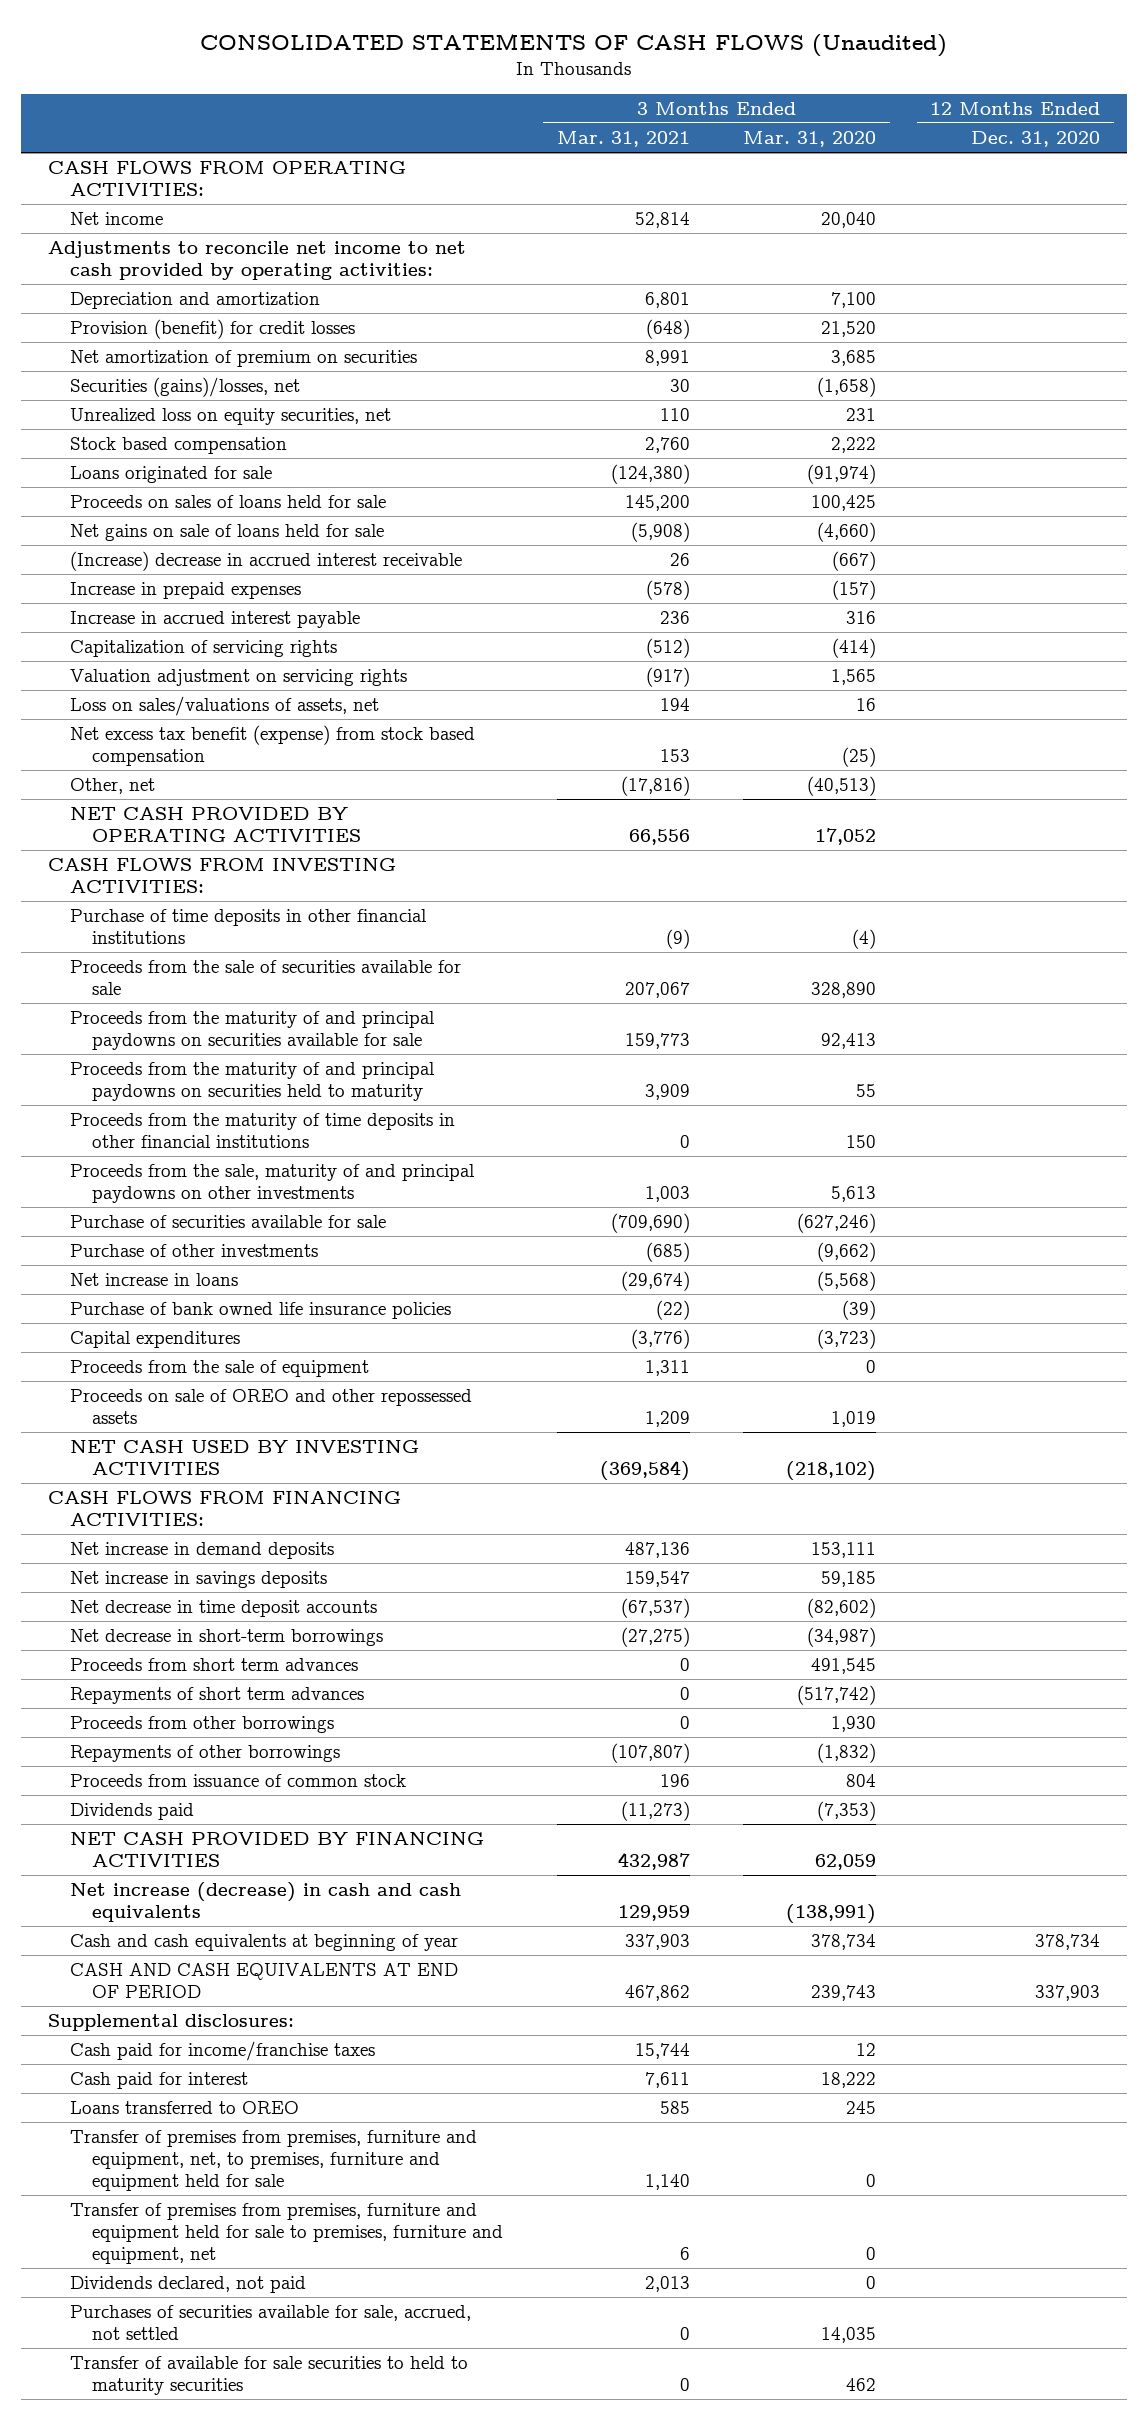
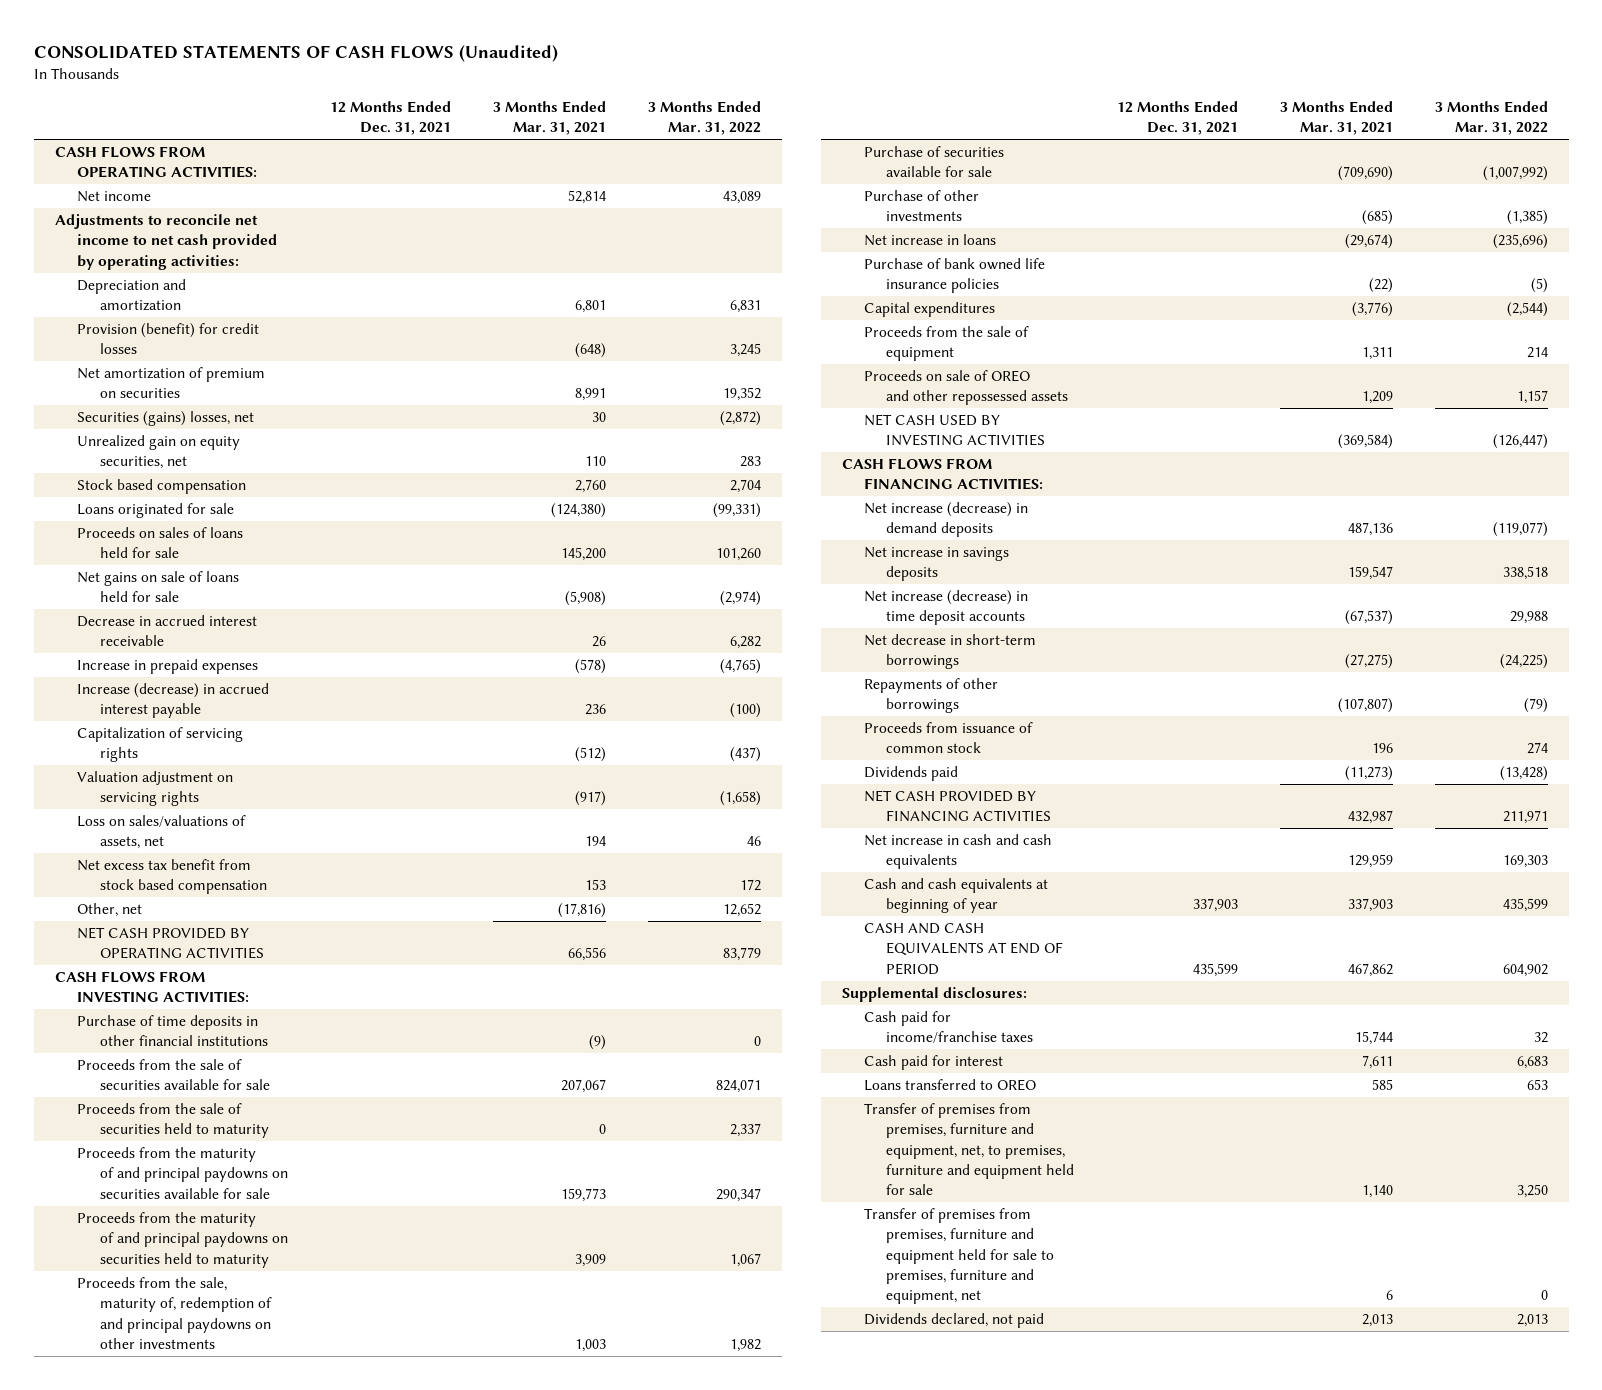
- | 3 Months Ended Mar. 31, 2021 | 3 Months Ended Mar. 31, 2020 | 12 Months Ended Dec. 31, 2020
+ | 12 Months Ended Dec. 31, 2021 | 3 Months Ended Mar. 31, 2021 | 3 Months Ended Mar. 31, 2022
- Securities (gains)/losses, net | 30 | (1,658) |
- Unrealized loss on equity securities, net | 110 | 231 |
+ Securities (gains) losses, net | | 30 | (2,872)
+ Unrealized gain on equity securities, net | | 110 | 283
- (Increase) decrease in accrued interest receivable | 26 | (667) |
+ Decrease in accrued interest receivable | | 26 | 6,282
- Increase in accrued interest payable | 236 | 316 |
+ Increase (decrease) in accrued interest payable | | 236 | (100)
- Net excess tax benefit (expense) from stock based compensation | 153 | (25) |
+ Net excess tax benefit from stock based compensation | | 153 | 172
+ Proceeds from the sale of securities held to maturity | | 0 | 2,337
- Proceeds from the maturity of time deposits in other financial institutions | 0 | 150 |
- Proceeds from the sale, maturity of and principal paydowns on other investments | 1,003 | 5,613 |
+ Proceeds from the sale, maturity of, redemption of and principal paydowns on other investments | | 1,003 | 1,982
- Net increase in demand deposits | 487,136 | 153,111 |
+ Net increase (decrease) in demand deposits | | 487,136 | (119,077)
- Net decrease in time deposit accounts | (67,537) | (82,602) |
+ Net increase (decrease) in time deposit accounts | | (67,537) | 29,988
- Proceeds from short term advances | 0 | 491,545 |
- Repayments of short term advances | 0 | (517,742) |
- Proceeds from other borrowings | 0 | 1,930 |
- Net increase (decrease) in cash and cash equivalents | 129,959 | (138,991) |
+ Net increase in cash and cash equivalents | | 129,959 | 169,303
- Purchases of securities available for sale, accrued, not settled | 0 | 14,035 |
- Transfer of available for sale securities to held to maturity securities | 0 | 462 |

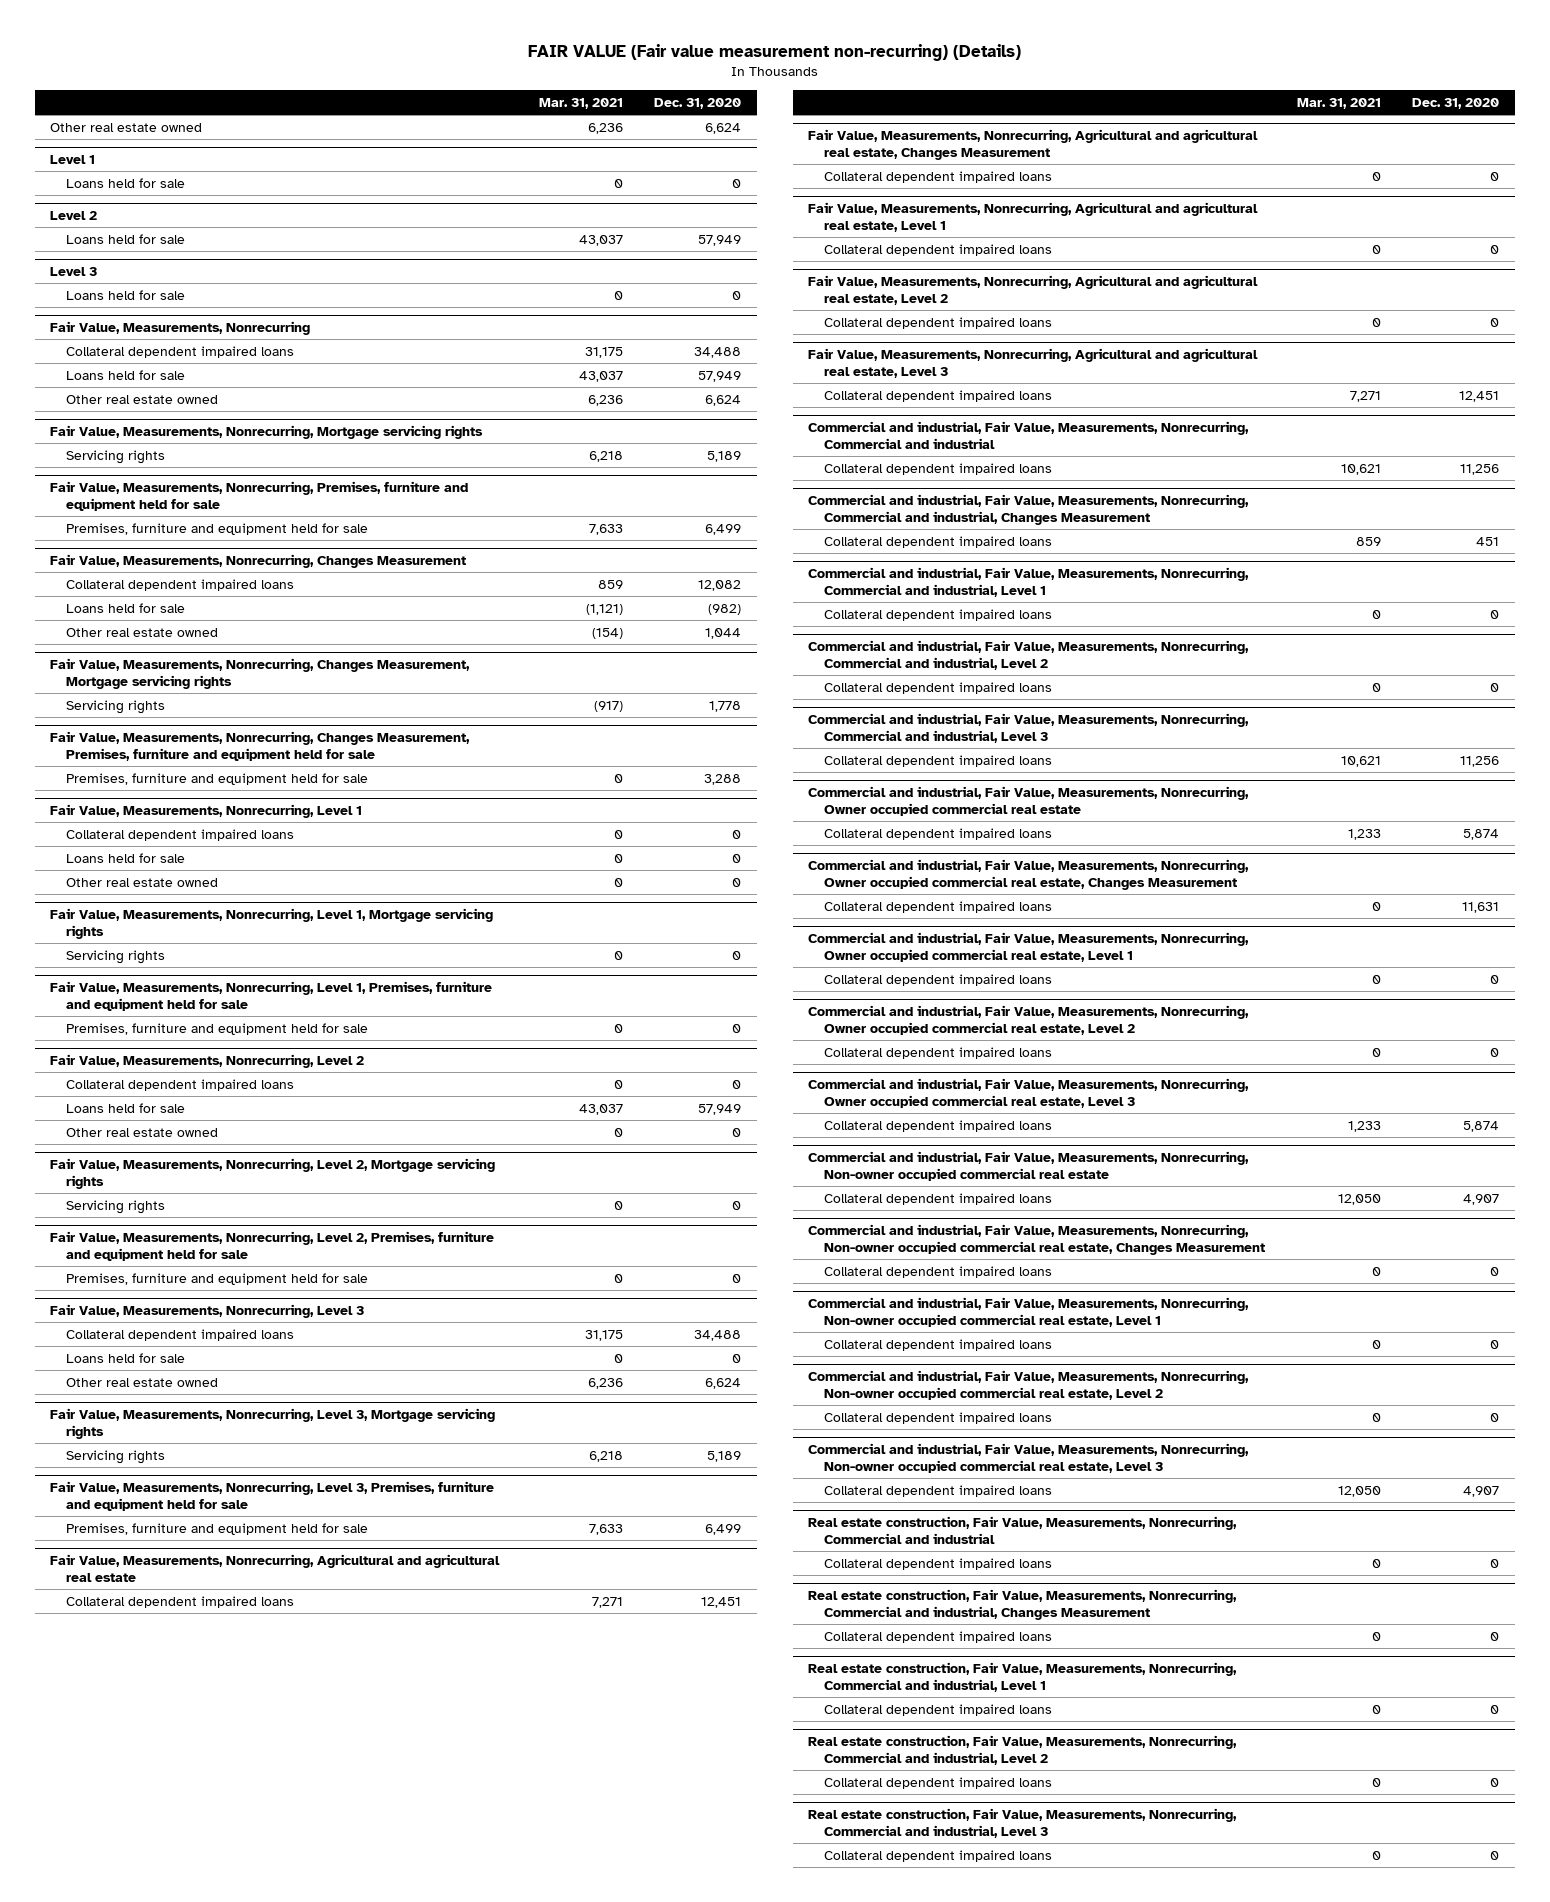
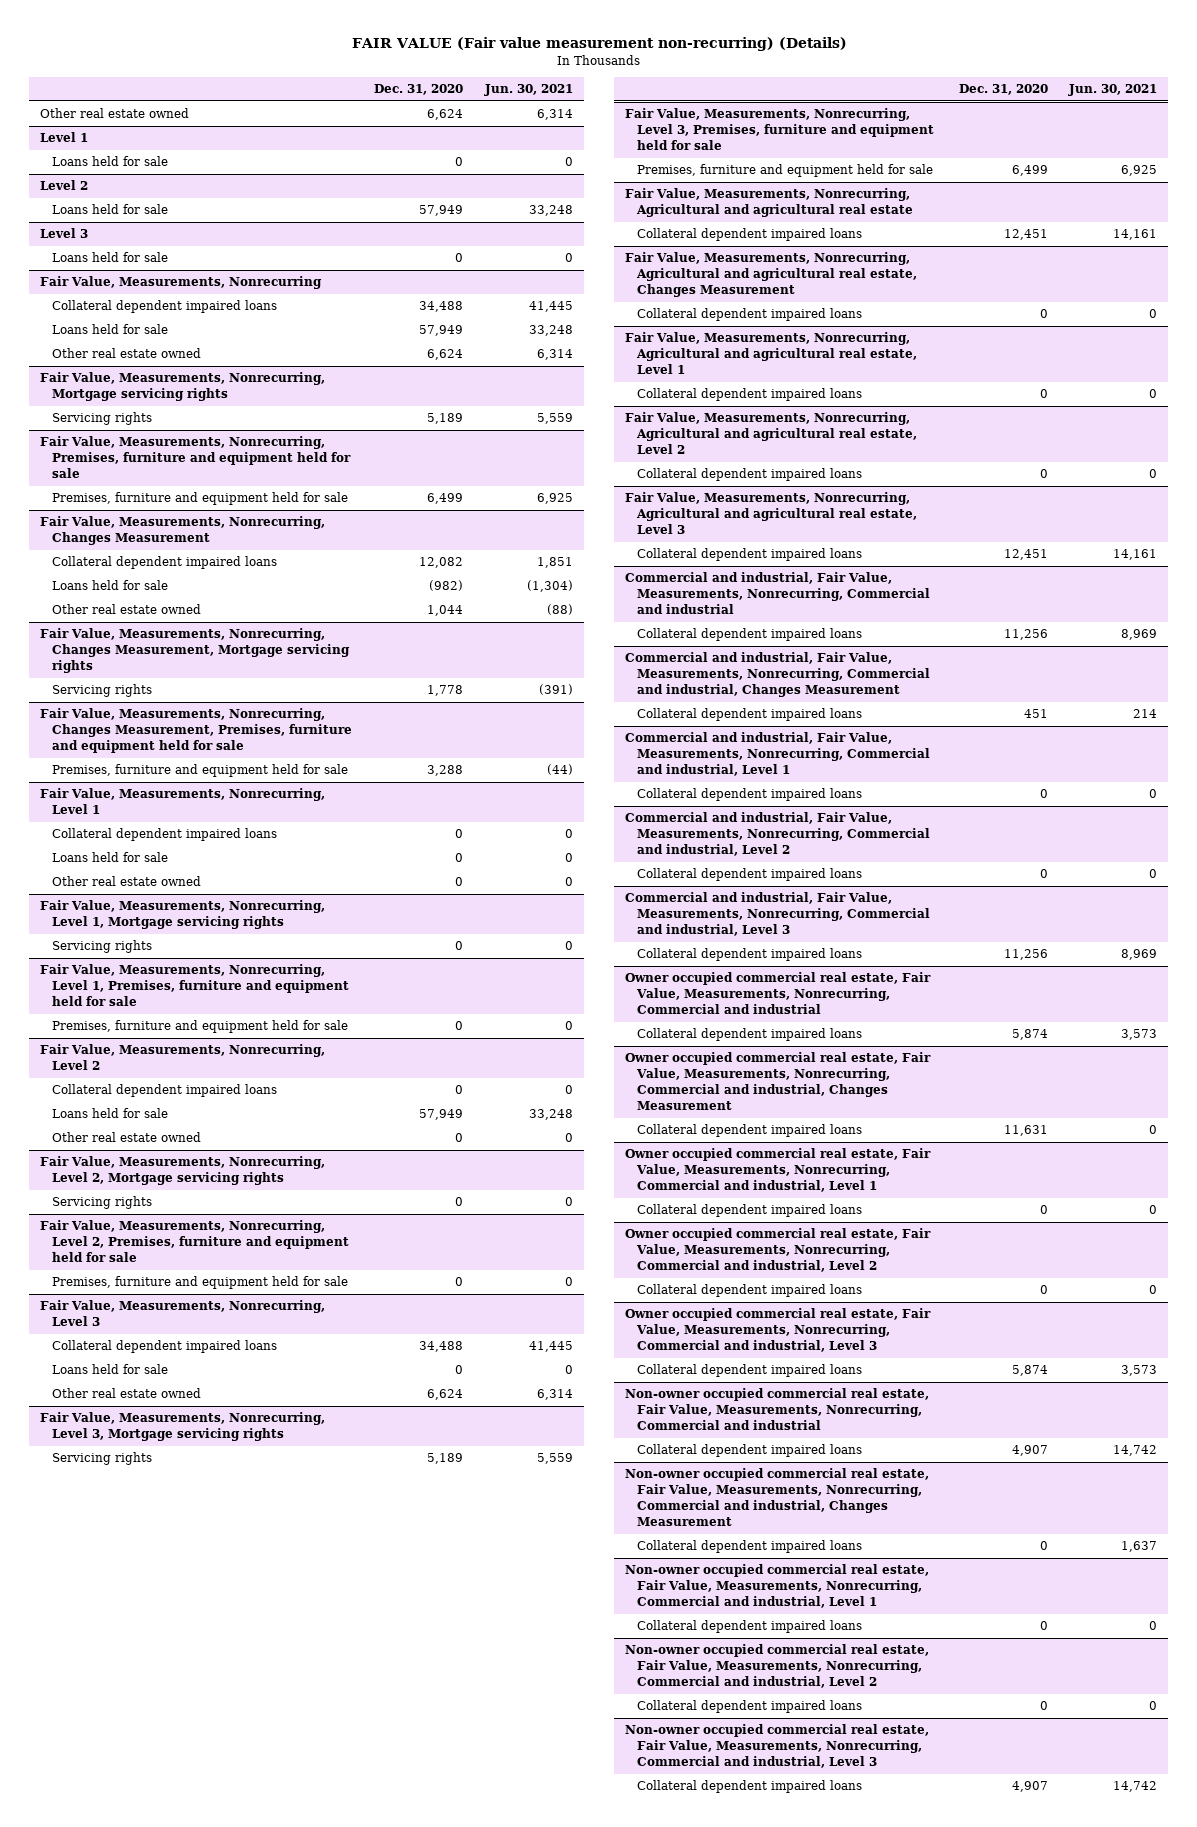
- | Mar. 31, 2021 | Dec. 31, 2020
+ | Dec. 31, 2020 | Jun. 30, 2021
- Commercial and industrial, Fair Value, Measurements, Nonrecurring, Owner occupied commercial real estate
+ Owner occupied commercial real estate, Fair Value, Measurements, Nonrecurring, Commercial and industrial
- Commercial and industrial, Fair Value, Measurements, Nonrecurring, Owner occupied commercial real estate, Changes Measurement
+ Owner occupied commercial real estate, Fair Value, Measurements, Nonrecurring, Commercial and industrial, Changes Measurement
- Commercial and industrial, Fair Value, Measurements, Nonrecurring, Owner occupied commercial real estate, Level 1
+ Owner occupied commercial real estate, Fair Value, Measurements, Nonrecurring, Commercial and industrial, Level 1
- Commercial and industrial, Fair Value, Measurements, Nonrecurring, Owner occupied commercial real estate, Level 2
+ Owner occupied commercial real estate, Fair Value, Measurements, Nonrecurring, Commercial and industrial, Level 2
- Commercial and industrial, Fair Value, Measurements, Nonrecurring, Owner occupied commercial real estate, Level 3
+ Owner occupied commercial real estate, Fair Value, Measurements, Nonrecurring, Commercial and industrial, Level 3
- Commercial and industrial, Fair Value, Measurements, Nonrecurring, Non-owner occupied commercial real estate
+ Non-owner occupied commercial real estate, Fair Value, Measurements, Nonrecurring, Commercial and industrial
- Commercial and industrial, Fair Value, Measurements, Nonrecurring, Non-owner occupied commercial real estate, Changes Measurement
+ Non-owner occupied commercial real estate, Fair Value, Measurements, Nonrecurring, Commercial and industrial, Changes Measurement
- Commercial and industrial, Fair Value, Measurements, Nonrecurring, Non-owner occupied commercial real estate, Level 1
+ Non-owner occupied commercial real estate, Fair Value, Measurements, Nonrecurring, Commercial and industrial, Level 1
- Commercial and industrial, Fair Value, Measurements, Nonrecurring, Non-owner occupied commercial real estate, Level 2
+ Non-owner occupied commercial real estate, Fair Value, Measurements, Nonrecurring, Commercial and industrial, Level 2
- Commercial and industrial, Fair Value, Measurements, Nonrecurring, Non-owner occupied commercial real estate, Level 3
+ Non-owner occupied commercial real estate, Fair Value, Measurements, Nonrecurring, Commercial and industrial, Level 3
- Real estate construction, Fair Value, Measurements, Nonrecurring, Commercial and industrial
- Collateral dependent impaired loans | 0 | 0
- Real estate construction, Fair Value, Measurements, Nonrecurring, Commercial and industrial, Changes Measurement
- Collateral dependent impaired loans | 0 | 0
- Real estate construction, Fair Value, Measurements, Nonrecurring, Commercial and industrial, Level 1
- Collateral dependent impaired loans | 0 | 0
- Real estate construction, Fair Value, Measurements, Nonrecurring, Commercial and industrial, Level 2
- Collateral dependent impaired loans | 0 | 0
- Real estate construction, Fair Value, Measurements, Nonrecurring, Commercial and industrial, Level 3
- Collateral dependent impaired loans | 0 | 0

